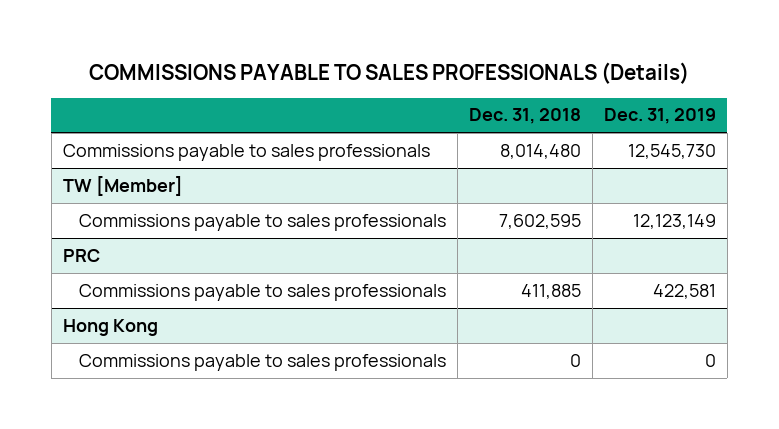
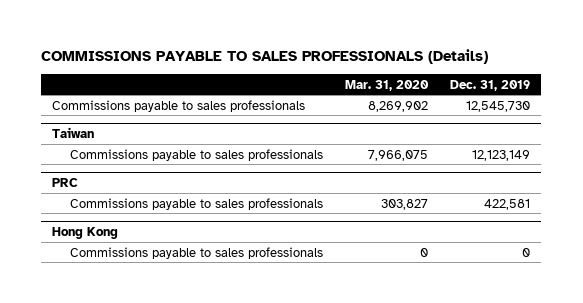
- | Dec. 31, 2018 | Dec. 31, 2019
+ | Mar. 31, 2020 | Dec. 31, 2019
- TW [Member]
+ Taiwan

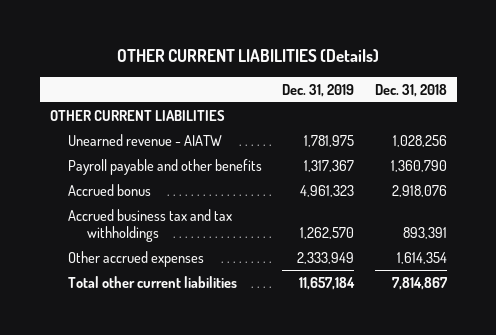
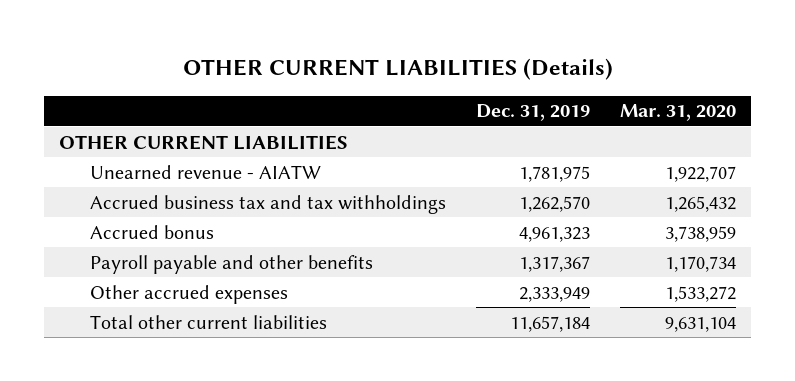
- | Dec. 31, 2019 | Dec. 31, 2018
+ | Dec. 31, 2019 | Mar. 31, 2020
moved down: Accrued bonus | 4,961,323 | 3,738,959
moved down: Payroll payable and other benefits | 1,317,367 | 1,170,734

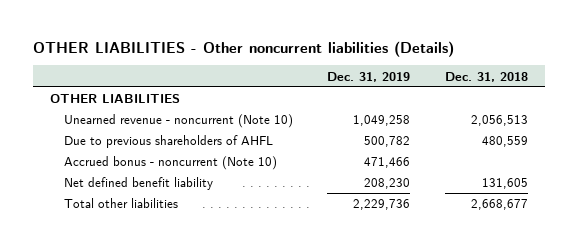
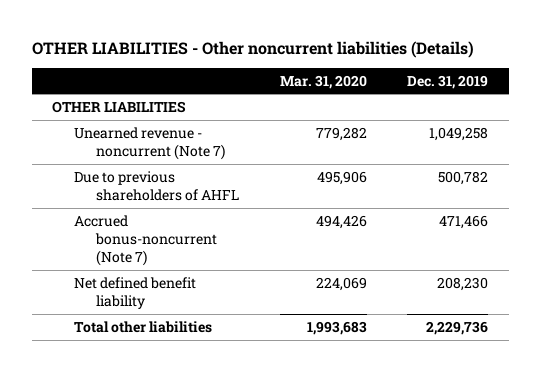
- | Dec. 31, 2019 | Dec. 31, 2018
+ | Mar. 31, 2020 | Dec. 31, 2019
- Unearned revenue - noncurrent (Note 10) | 1,049,258 | 2,056,513
+ Unearned revenue - noncurrent (Note 7) | 779,282 | 1,049,258
- Accrued bonus - noncurrent (Note 10) | 471,466 |
+ Accrued bonus-noncurrent (Note 7) | 494,426 | 471,466

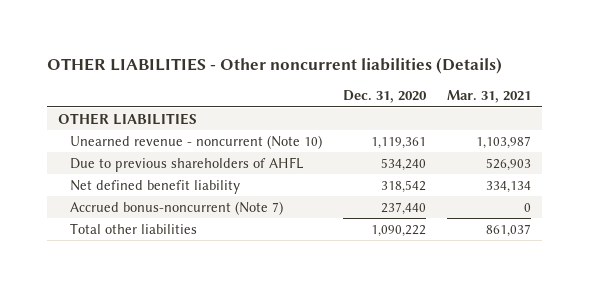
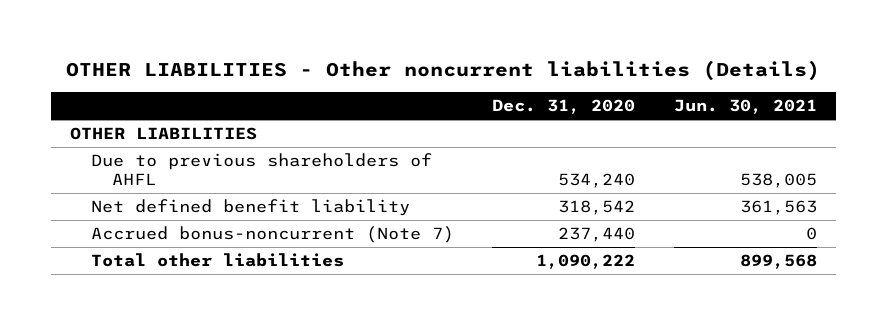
- | Dec. 31, 2020 | Mar. 31, 2021
+ | Dec. 31, 2020 | Jun. 30, 2021
- Unearned revenue - noncurrent (Note 10) | 1,119,361 | 1,103,987

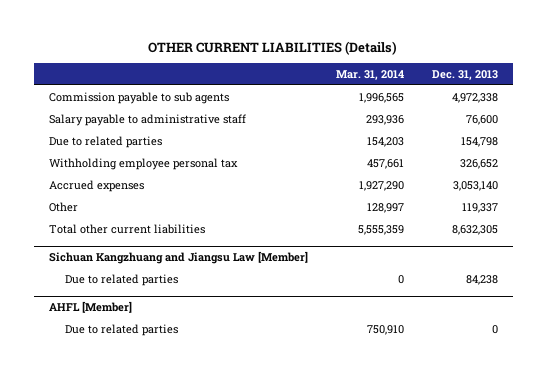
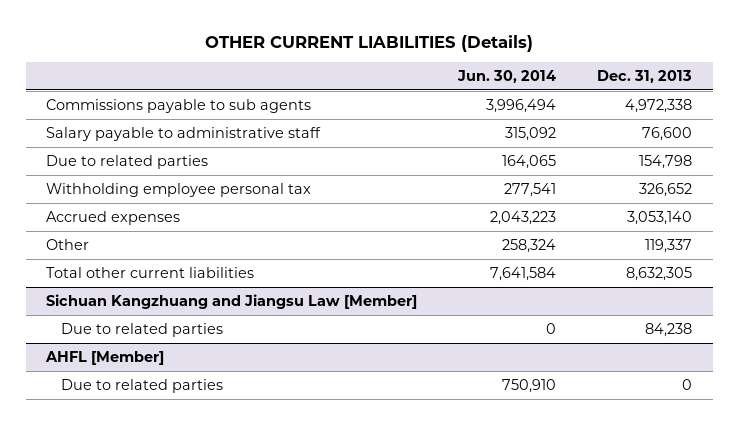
- | Mar. 31, 2014 | Dec. 31, 2013
+ | Jun. 30, 2014 | Dec. 31, 2013
- Commission payable to sub agents | 1,996,565 | 4,972,338
+ Commissions payable to sub agents | 3,996,494 | 4,972,338

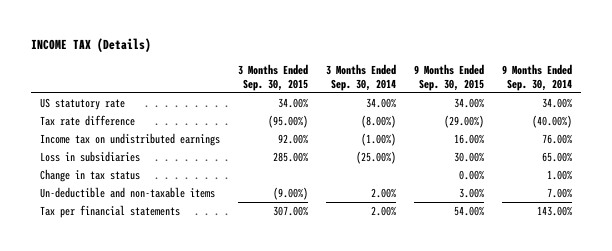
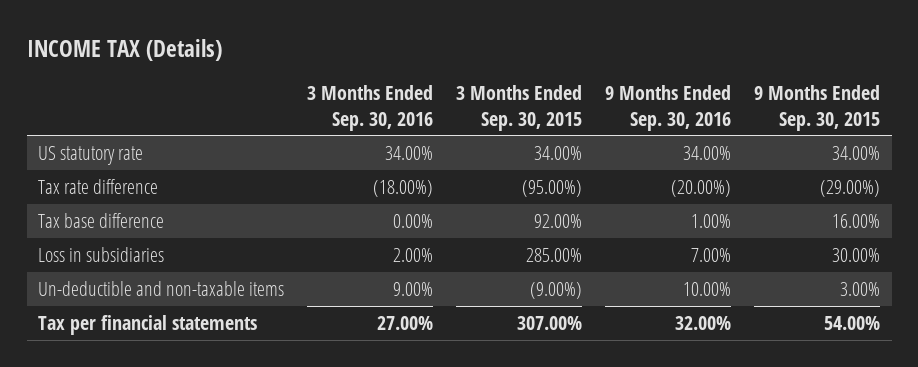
- | 3 Months Ended Sep. 30, 2015 | 3 Months Ended Sep. 30, 2014 | 9 Months Ended Sep. 30, 2015 | 9 Months Ended Sep. 30, 2014
+ | 3 Months Ended Sep. 30, 2016 | 3 Months Ended Sep. 30, 2015 | 9 Months Ended Sep. 30, 2016 | 9 Months Ended Sep. 30, 2015
- Income tax on undistributed earnings | 92.00% | (1.00%) | 16.00% | 76.00%
+ Tax base difference | 0.00% | 92.00% | 1.00% | 16.00%
- Change in tax status | | | 0.00% | 1.00%

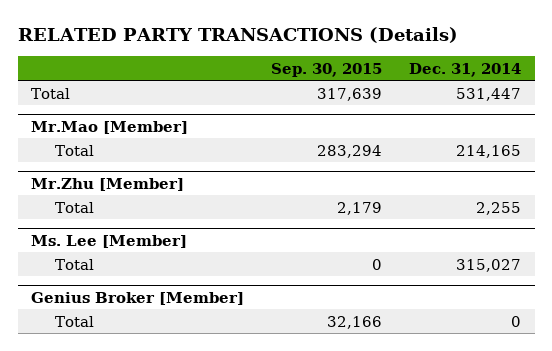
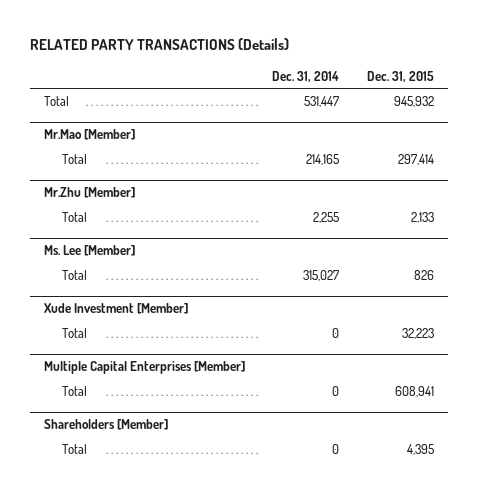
- | Sep. 30, 2015 | Dec. 31, 2014
+ | Dec. 31, 2014 | Dec. 31, 2015
- Genius Broker [Member]
+ Xude Investment [Member]
+ Multiple Capital Enterprises [Member]
+ Total | 0 | 608,941
+ Shareholders [Member]
+ Total | 0 | 4,395

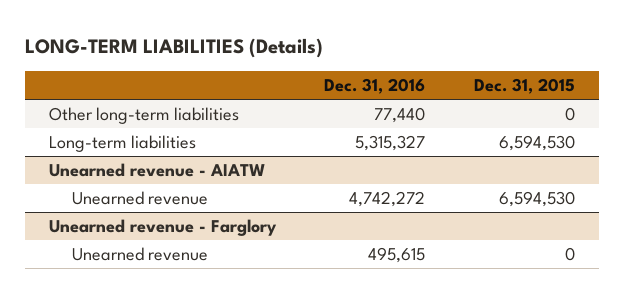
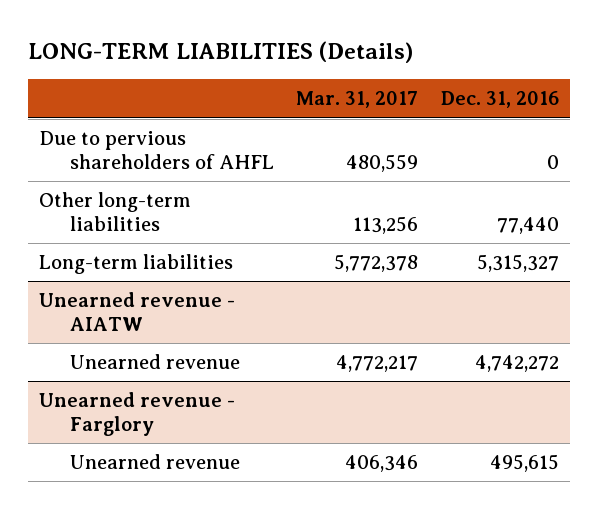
- | Dec. 31, 2016 | Dec. 31, 2015
+ | Mar. 31, 2017 | Dec. 31, 2016
+ Due to pervious shareholders of AHFL | 480,559 | 0

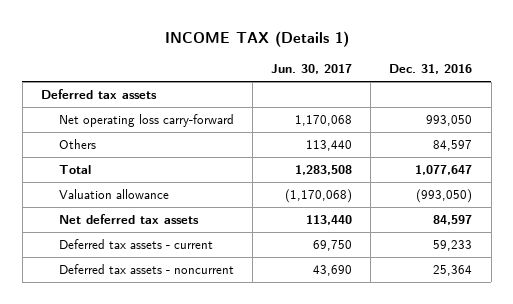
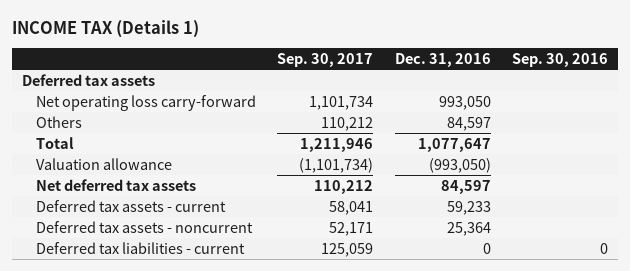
- | Jun. 30, 2017 | Dec. 31, 2016
+ | Sep. 30, 2017 | Dec. 31, 2016 | Sep. 30, 2016
+ Deferred tax liabilities - current | 125,059 | 0 | 0

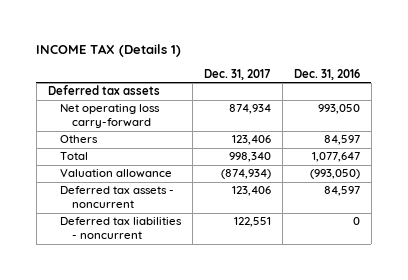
- | Sep. 30, 2017 | Dec. 31, 2016 | Sep. 30, 2016
+ | Dec. 31, 2017 | Dec. 31, 2016
- Net deferred tax assets | 110,212 | 84,597 |
- Deferred tax assets - current | 58,041 | 59,233 |
- Deferred tax assets - noncurrent | 52,171 | 25,364 |
- Deferred tax liabilities - current | 125,059 | 0 | 0
+ Deferred tax assets - noncurrent | 123,406 | 84,597
+ Deferred tax liabilities - noncurrent | 122,551 | 0

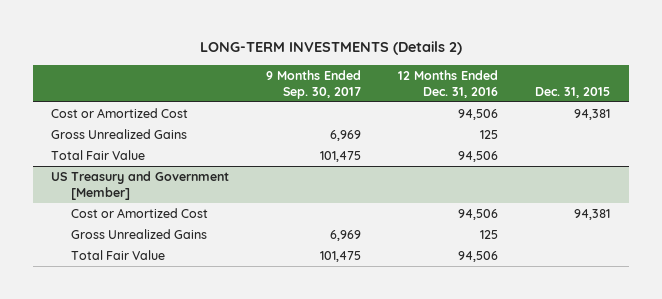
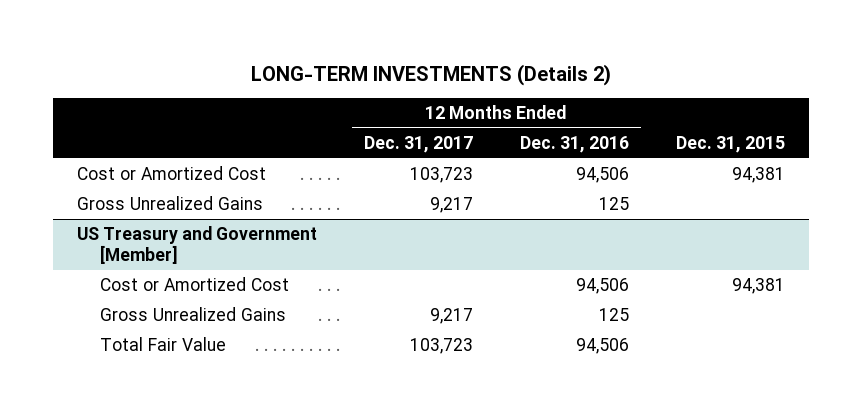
- | 9 Months Ended Sep. 30, 2017 | 12 Months Ended Dec. 31, 2016 | Dec. 31, 2015
+ | 12 Months Ended Dec. 31, 2017 | 12 Months Ended Dec. 31, 2016 | Dec. 31, 2015
- Total Fair Value | 101,475 | 94,506 |

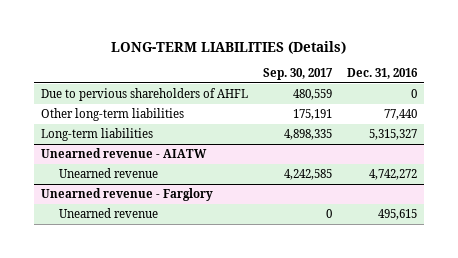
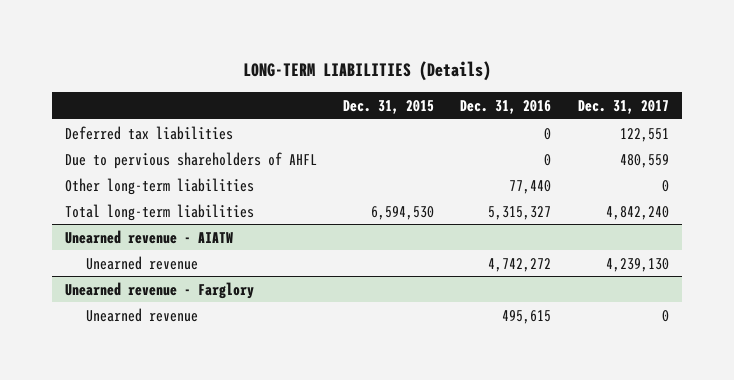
- | Sep. 30, 2017 | Dec. 31, 2016
+ | Dec. 31, 2015 | Dec. 31, 2016 | Dec. 31, 2017
+ Deferred tax liabilities | | 0 | 122,551
- Long-term liabilities | 4,898,335 | 5,315,327
+ Total long-term liabilities | 6,594,530 | 5,315,327 | 4,842,240

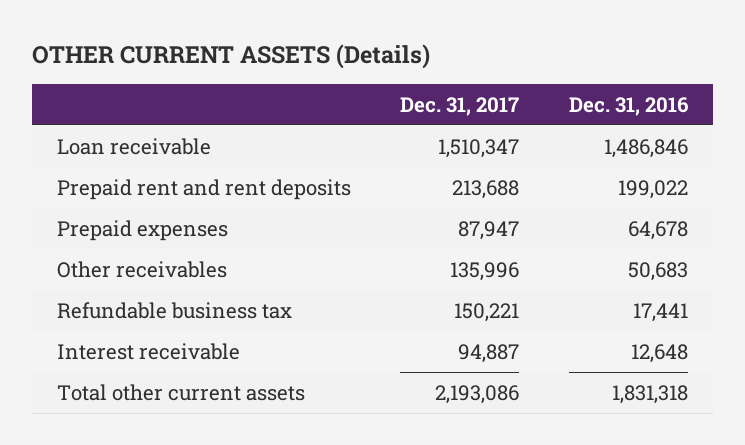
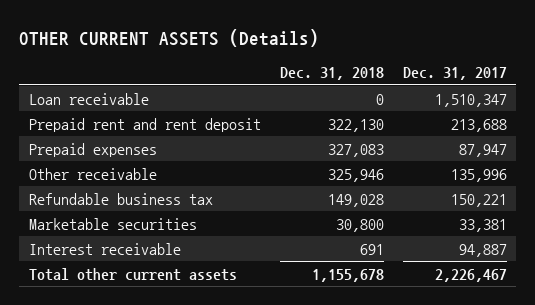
- | Dec. 31, 2017 | Dec. 31, 2016
+ | Dec. 31, 2018 | Dec. 31, 2017
- Prepaid rent and rent deposits | 213,688 | 199,022
+ Prepaid rent and rent deposit | 322,130 | 213,688
- Other receivables | 135,996 | 50,683
+ Other receivable | 325,946 | 135,996
+ Marketable securities | 30,800 | 33,381
- Total other current assets | 2,193,086 | 1,831,318
+ Total other current assets | 1,155,678 | 2,226,467

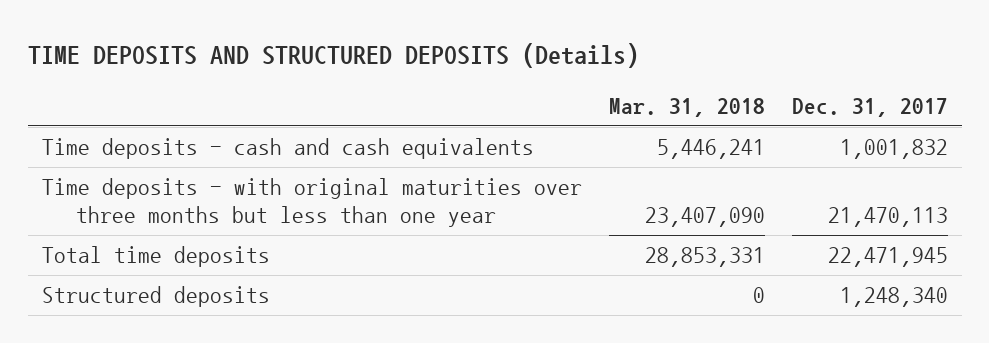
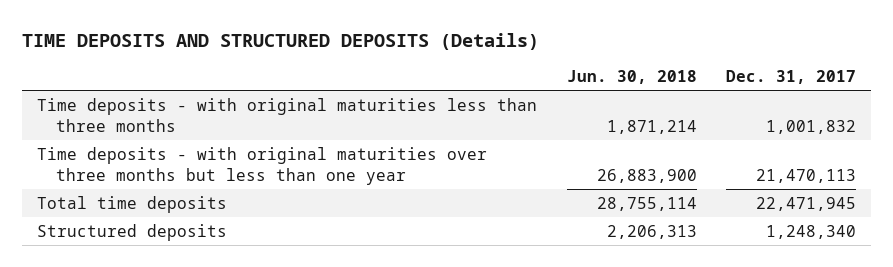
- | Mar. 31, 2018 | Dec. 31, 2017
+ | Jun. 30, 2018 | Dec. 31, 2017
- Time deposits - cash and cash equivalents | 5,446,241 | 1,001,832
+ Time deposits - with original maturities less than three months | 1,871,214 | 1,001,832

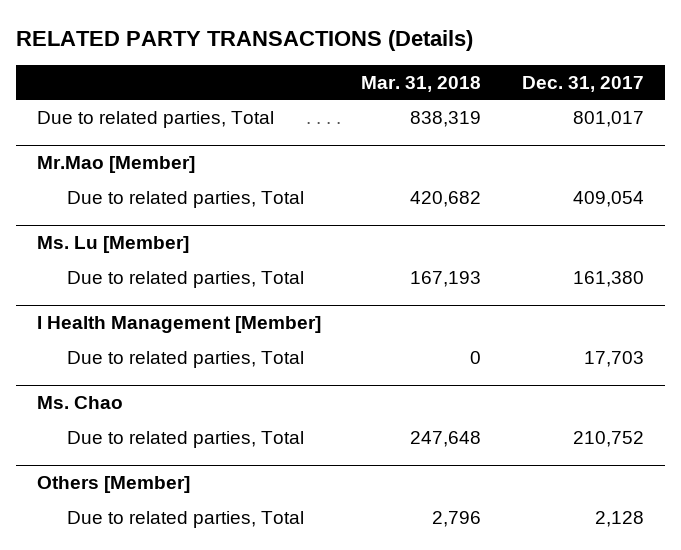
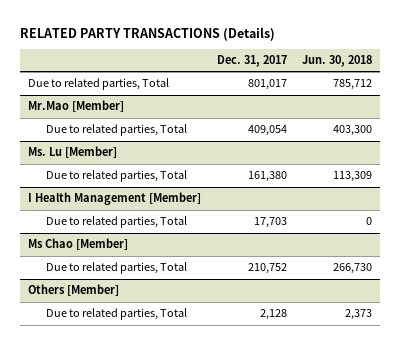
- | Mar. 31, 2018 | Dec. 31, 2017
+ | Dec. 31, 2017 | Jun. 30, 2018
- Ms. Chao
+ Ms Chao [Member]

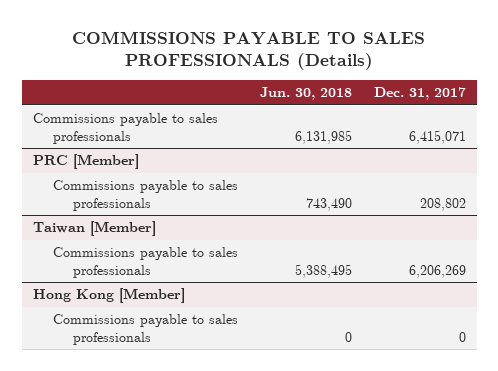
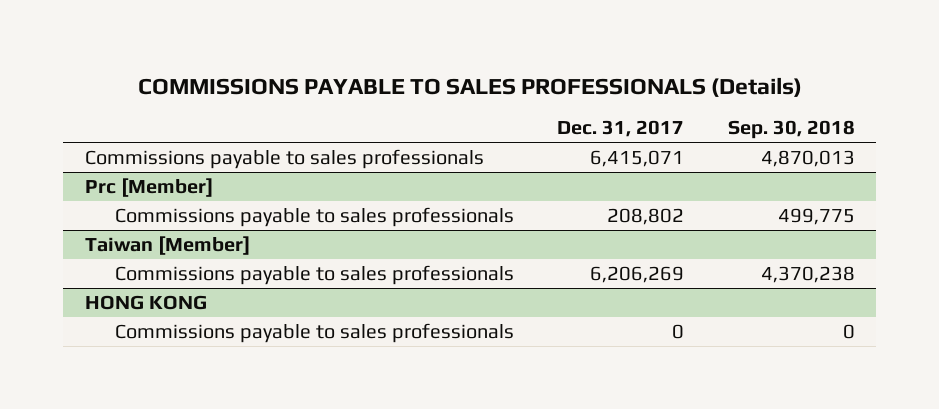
- | Jun. 30, 2018 | Dec. 31, 2017
+ | Dec. 31, 2017 | Sep. 30, 2018
- PRC [Member]
+ Prc [Member]
- Hong Kong [Member]
+ HONG KONG

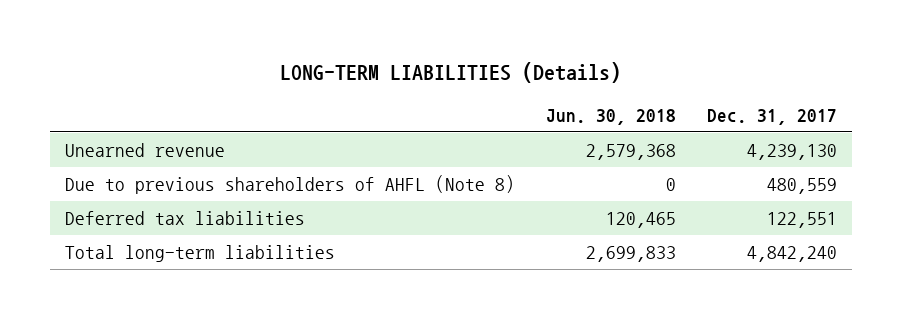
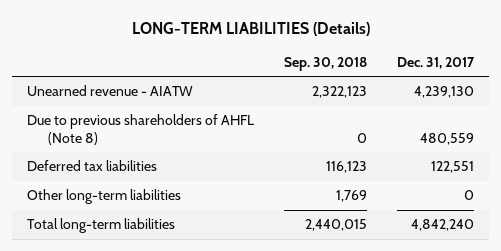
- | Jun. 30, 2018 | Dec. 31, 2017
+ | Sep. 30, 2018 | Dec. 31, 2017
- Unearned revenue | 2,579,368 | 4,239,130
+ Unearned revenue - AIATW | 2,322,123 | 4,239,130
+ Other long-term liabilities | 1,769 | 0

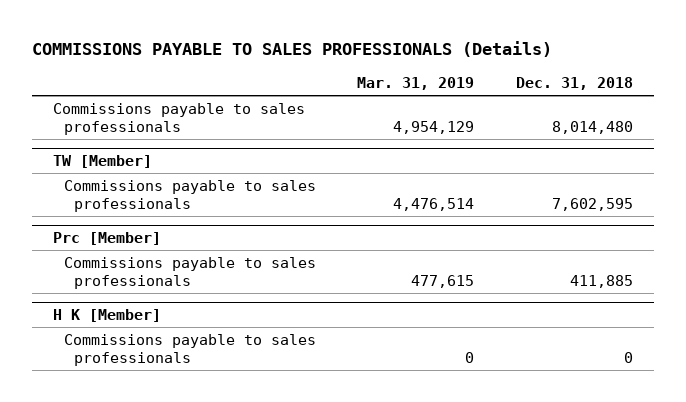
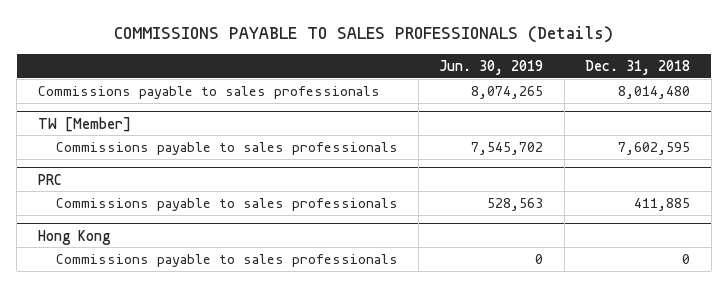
- | Mar. 31, 2019 | Dec. 31, 2018
+ | Jun. 30, 2019 | Dec. 31, 2018
- Prc [Member]
+ PRC
- H K [Member]
+ Hong Kong

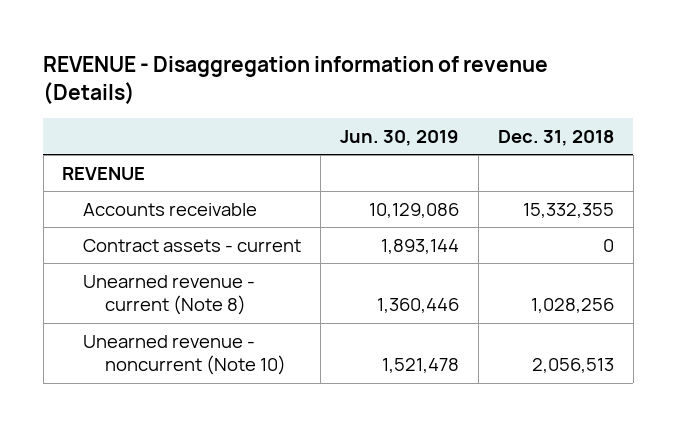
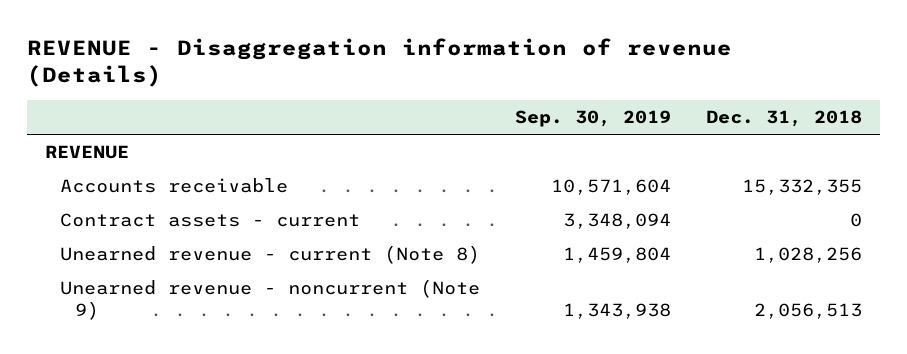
- | Jun. 30, 2019 | Dec. 31, 2018
+ | Sep. 30, 2019 | Dec. 31, 2018
- Unearned revenue - noncurrent (Note 10) | 1,521,478 | 2,056,513
+ Unearned revenue - noncurrent (Note 9) | 1,343,938 | 2,056,513

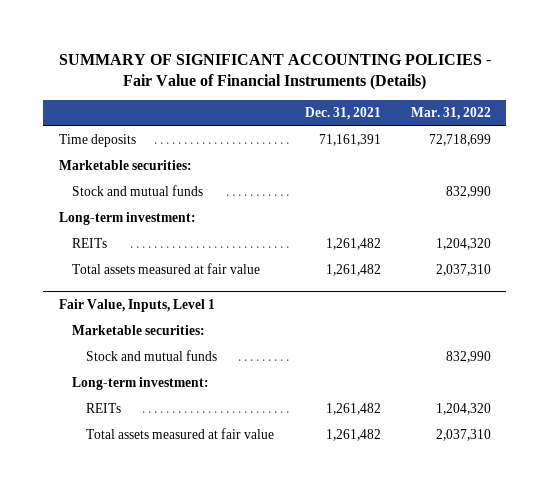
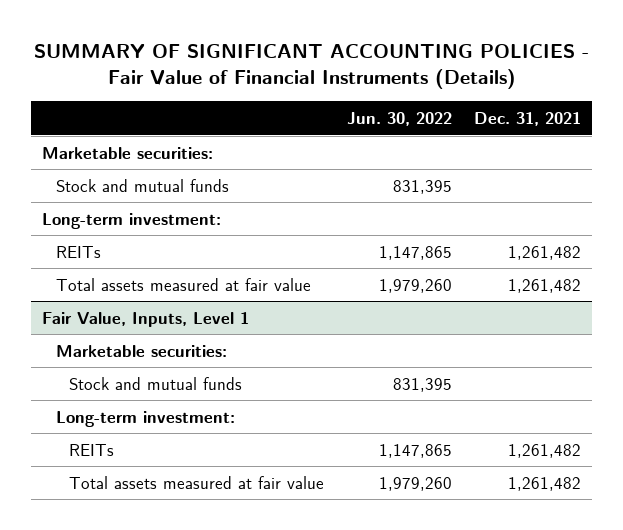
- | Dec. 31, 2021 | Mar. 31, 2022
+ | Jun. 30, 2022 | Dec. 31, 2021
- Time deposits | 71,161,391 | 72,718,699

